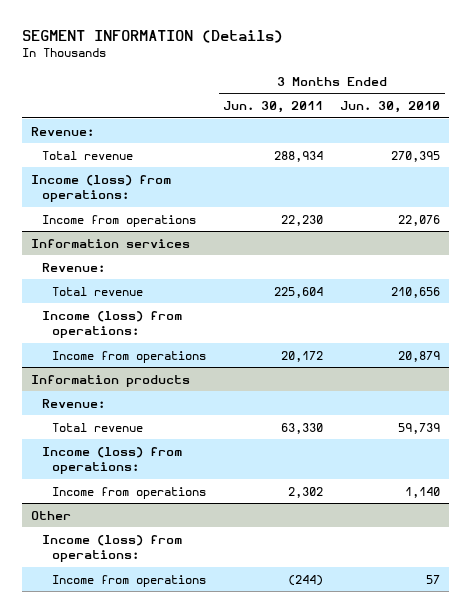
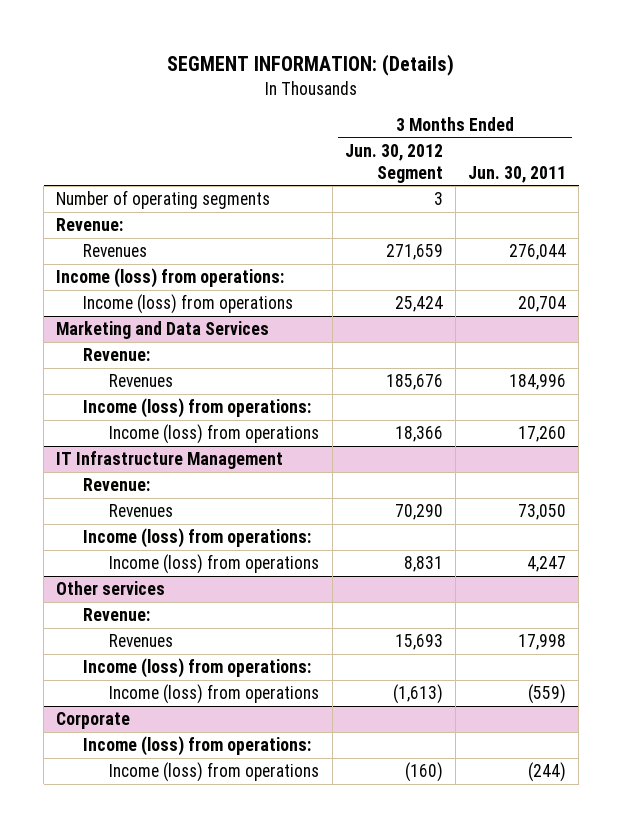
- SEGMENT INFORMATION (Details)
+ SEGMENT INFORMATION: (Details)
- | 3 Months Ended Jun. 30, 2011 | 3 Months Ended Jun. 30, 2010
+ | 3 Months Ended Jun. 30, 2012 Segment | 3 Months Ended Jun. 30, 2011
+ Number of operating segments | 3 |
- Total revenue | 288,934 | 270,395
+ Revenues | 271,659 | 276,044
- Income from operations | 22,230 | 22,076
- Information services
+ Income (loss) from operations | 25,424 | 20,704
+ Marketing and Data Services
- Total revenue | 225,604 | 210,656
+ Revenues | 185,676 | 184,996
- Income from operations | 20,172 | 20,879
- Information products
+ Income (loss) from operations | 18,366 | 17,260
+ IT Infrastructure Management
- Total revenue | 63,330 | 59,739
+ Revenues | 70,290 | 73,050
- Income from operations | 2,302 | 1,140
- Other
+ Income (loss) from operations | 8,831 | 4,247
+ Other services
+ Revenue:
+ Revenues | 15,693 | 17,998
- Income from operations | (244) | 57
+ Income (loss) from operations | (1,613) | (559)
+ Corporate
+ Income (loss) from operations:
+ Income (loss) from operations | (160) | (244)

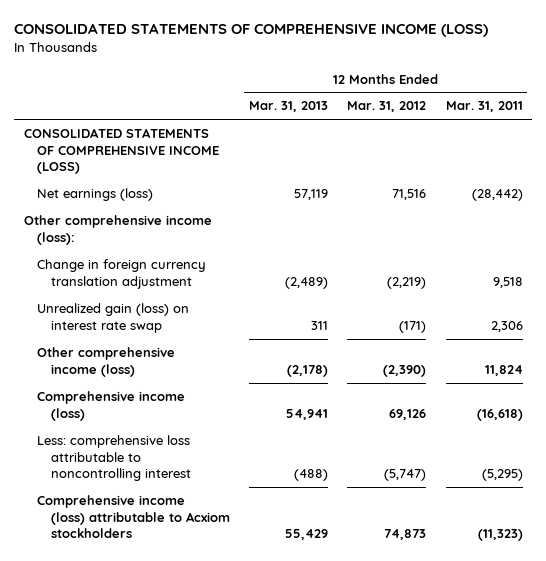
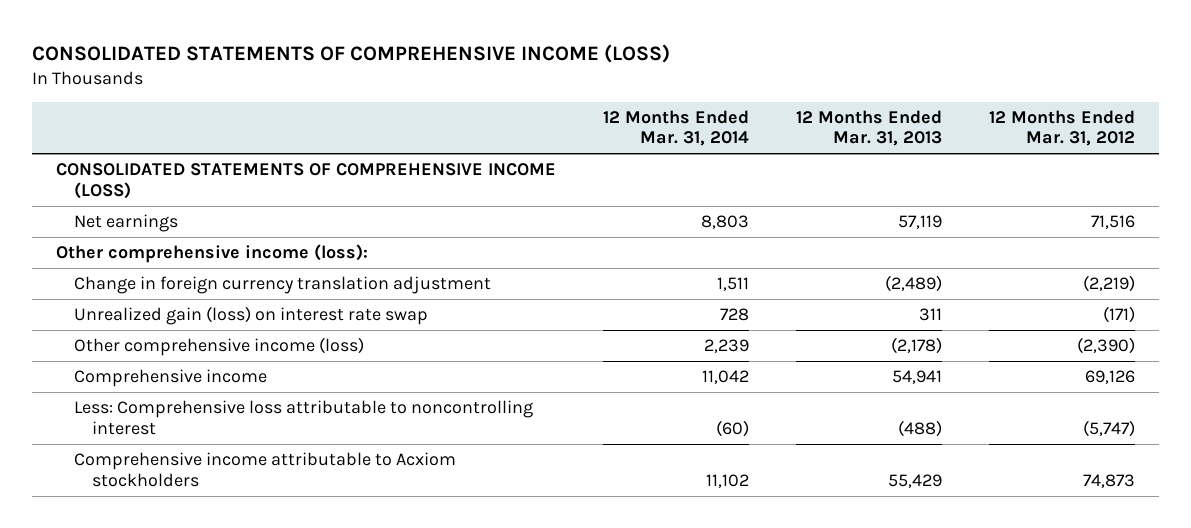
- | 12 Months Ended Mar. 31, 2013 | 12 Months Ended Mar. 31, 2012 | 12 Months Ended Mar. 31, 2011
+ | 12 Months Ended Mar. 31, 2014 | 12 Months Ended Mar. 31, 2013 | 12 Months Ended Mar. 31, 2012
- Net earnings (loss) | 57,119 | 71,516 | (28,442)
+ Net earnings | 8,803 | 57,119 | 71,516
- Comprehensive income (loss) | 54,941 | 69,126 | (16,618)
- Less: comprehensive loss attributable to noncontrolling interest | (488) | (5,747) | (5,295)
- Comprehensive income (loss) attributable to Acxiom stockholders | 55,429 | 74,873 | (11,323)
+ Comprehensive income | 11,042 | 54,941 | 69,126
+ Less: Comprehensive loss attributable to noncontrolling interest | (60) | (488) | (5,747)
+ Comprehensive income attributable to Acxiom stockholders | 11,102 | 55,429 | 74,873

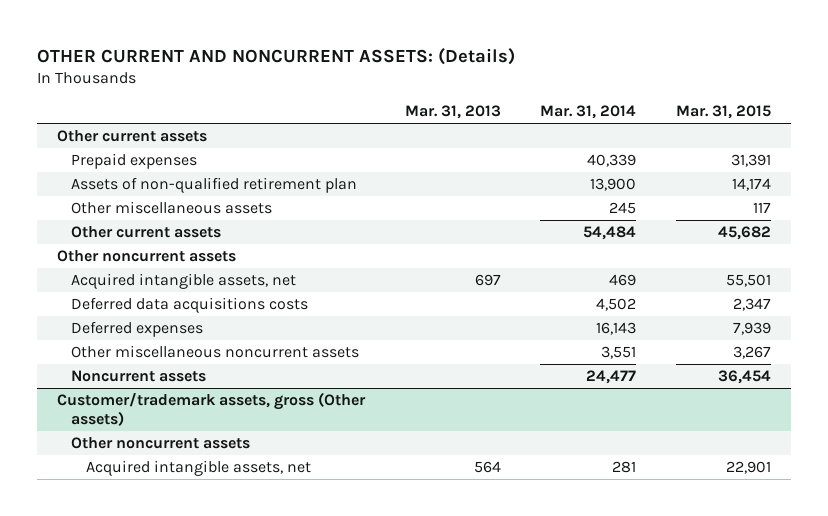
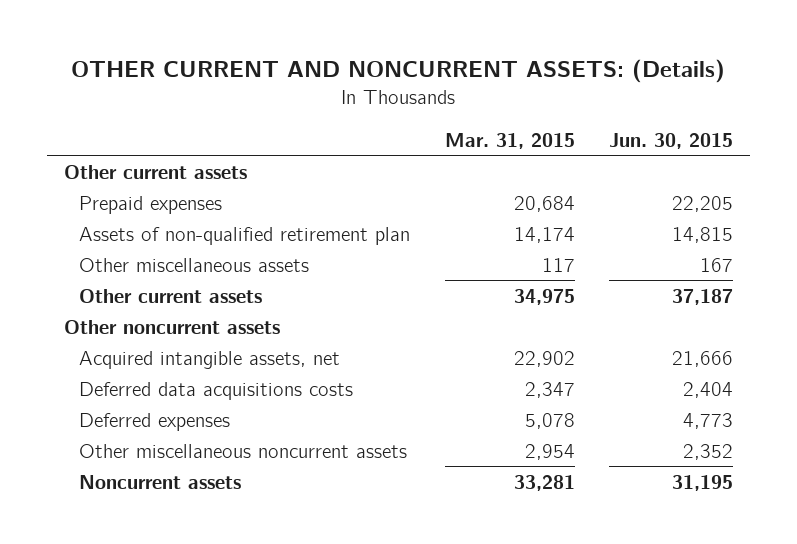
- | Mar. 31, 2013 | Mar. 31, 2014 | Mar. 31, 2015
+ | Mar. 31, 2015 | Jun. 30, 2015
- Prepaid expenses | | 40,339 | 31,391
+ Prepaid expenses | 20,684 | 22,205
- Other current assets | | 54,484 | 45,682
+ Other current assets | 34,975 | 37,187
- Acquired intangible assets, net | 697 | 469 | 55,501
+ Acquired intangible assets, net | 22,902 | 21,666
- Deferred expenses | | 16,143 | 7,939
- Other miscellaneous noncurrent assets | | 3,551 | 3,267
- Noncurrent assets | | 24,477 | 36,454
- Customer/trademark assets, gross (Other assets)
- Other noncurrent assets
- Acquired intangible assets, net | 564 | 281 | 22,901
+ Deferred expenses | 5,078 | 4,773
+ Other miscellaneous noncurrent assets | 2,954 | 2,352
+ Noncurrent assets | 33,281 | 31,195

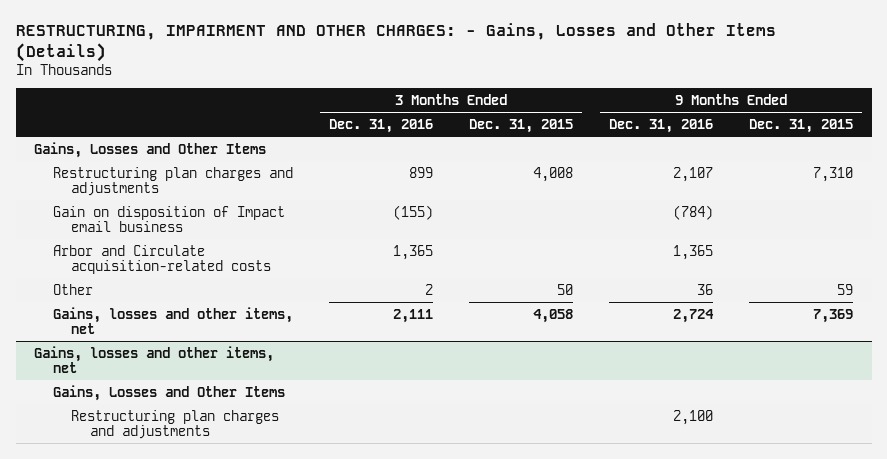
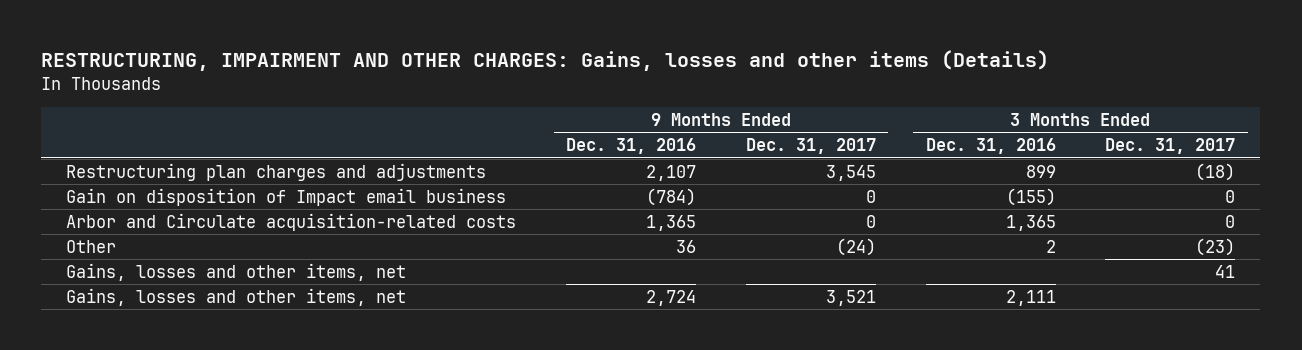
- RESTRUCTURING, IMPAIRMENT AND OTHER CHARGES: - Gains, Losses and Other Items (Details)
+ RESTRUCTURING, IMPAIRMENT AND OTHER CHARGES: Gains, losses and other items (Details)
- | 3 Months Ended Dec. 31, 2016 | 3 Months Ended Dec. 31, 2015 | 9 Months Ended Dec. 31, 2016 | 9 Months Ended Dec. 31, 2015
+ | 9 Months Ended Dec. 31, 2016 | 9 Months Ended Dec. 31, 2017 | 3 Months Ended Dec. 31, 2016 | 3 Months Ended Dec. 31, 2017
- Gains, Losses and Other Items
+ Gains, losses and other items, net | | | | 41
- Gains, losses and other items, net
- Gains, Losses and Other Items
- Restructuring plan charges and adjustments | | | 2,100 |

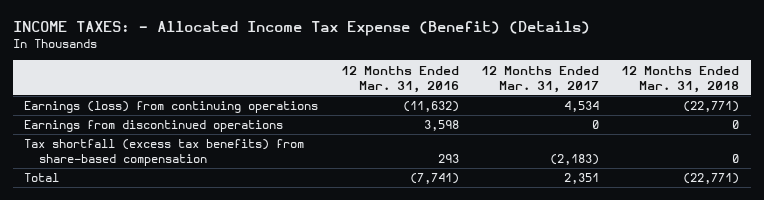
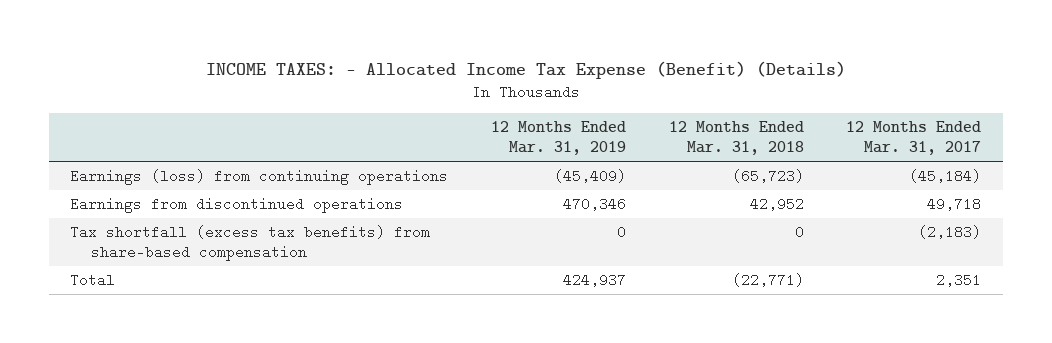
- | 12 Months Ended Mar. 31, 2016 | 12 Months Ended Mar. 31, 2017 | 12 Months Ended Mar. 31, 2018
+ | 12 Months Ended Mar. 31, 2019 | 12 Months Ended Mar. 31, 2018 | 12 Months Ended Mar. 31, 2017
- Earnings (loss) from continuing operations | (11,632) | 4,534 | (22,771)
- Earnings from discontinued operations | 3,598 | 0 | 0
+ Earnings (loss) from continuing operations | (45,409) | (65,723) | (45,184)
+ Earnings from discontinued operations | 470,346 | 42,952 | 49,718

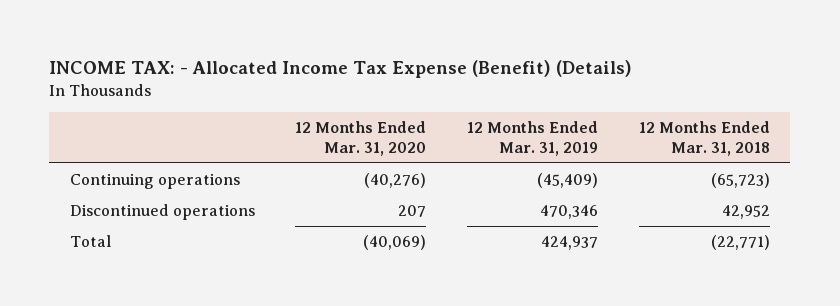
- INCOME TAXES: - Allocated Income Tax Expense (Benefit) (Details)
+ INCOME TAX: - Allocated Income Tax Expense (Benefit) (Details)
- | 12 Months Ended Mar. 31, 2019 | 12 Months Ended Mar. 31, 2018 | 12 Months Ended Mar. 31, 2017
+ | 12 Months Ended Mar. 31, 2020 | 12 Months Ended Mar. 31, 2019 | 12 Months Ended Mar. 31, 2018
- Earnings (loss) from continuing operations | (45,409) | (65,723) | (45,184)
- Earnings from discontinued operations | 470,346 | 42,952 | 49,718
- Tax shortfall (excess tax benefits) from share-based compensation | 0 | 0 | (2,183)
+ Continuing operations | (40,276) | (45,409) | (65,723)
+ Discontinued operations | 207 | 470,346 | 42,952

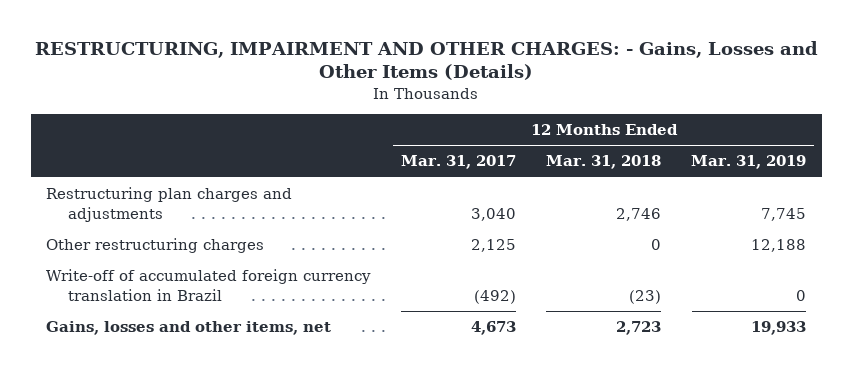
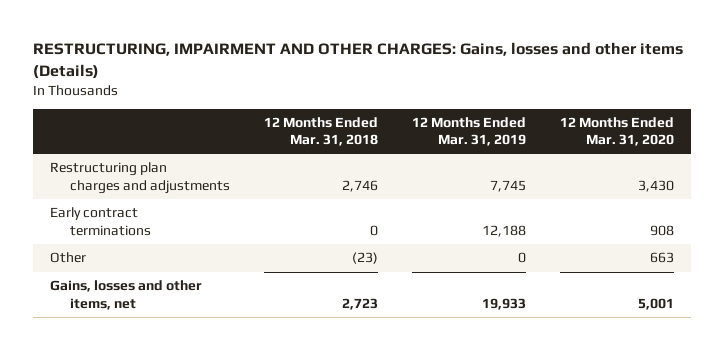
- RESTRUCTURING, IMPAIRMENT AND OTHER CHARGES: - Gains, Losses and Other Items (Details)
+ RESTRUCTURING, IMPAIRMENT AND OTHER CHARGES: Gains, losses and other items (Details)
- | 12 Months Ended Mar. 31, 2017 | 12 Months Ended Mar. 31, 2018 | 12 Months Ended Mar. 31, 2019
+ | 12 Months Ended Mar. 31, 2018 | 12 Months Ended Mar. 31, 2019 | 12 Months Ended Mar. 31, 2020
- Other restructuring charges | 2,125 | 0 | 12,188
- Write-off of accumulated foreign currency translation in Brazil | (492) | (23) | 0
+ Early contract terminations | 0 | 12,188 | 908
+ Other | (23) | 0 | 663

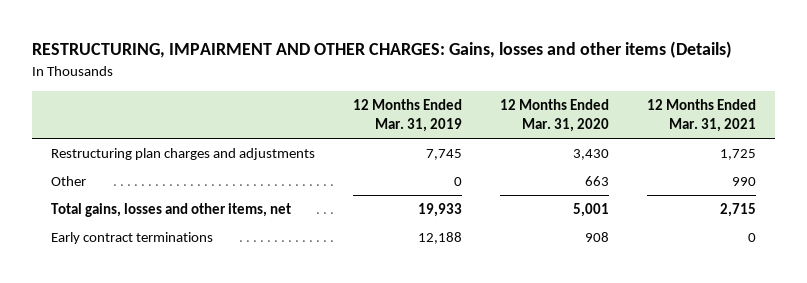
- | 12 Months Ended Mar. 31, 2018 | 12 Months Ended Mar. 31, 2019 | 12 Months Ended Mar. 31, 2020
+ | 12 Months Ended Mar. 31, 2019 | 12 Months Ended Mar. 31, 2020 | 12 Months Ended Mar. 31, 2021
- Gains, losses and other items, net | 2,723 | 19,933 | 5,001
+ Total gains, losses and other items, net | 19,933 | 5,001 | 2,715
moved down: Early contract terminations | 12,188 | 908 | 0

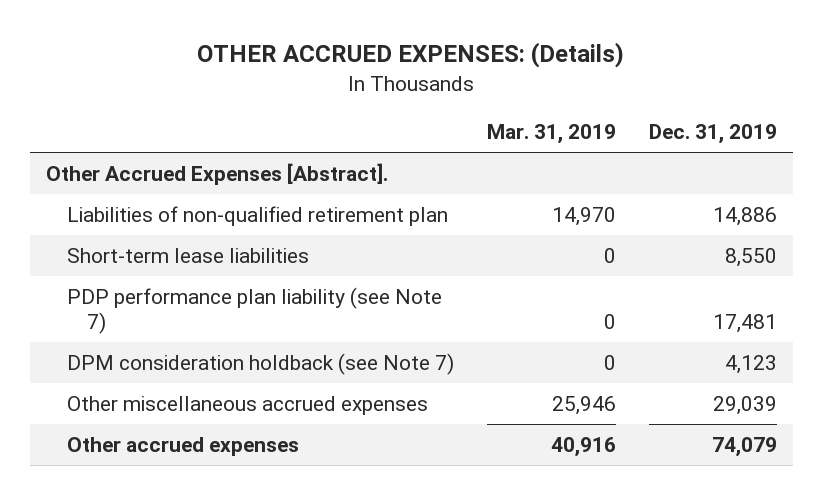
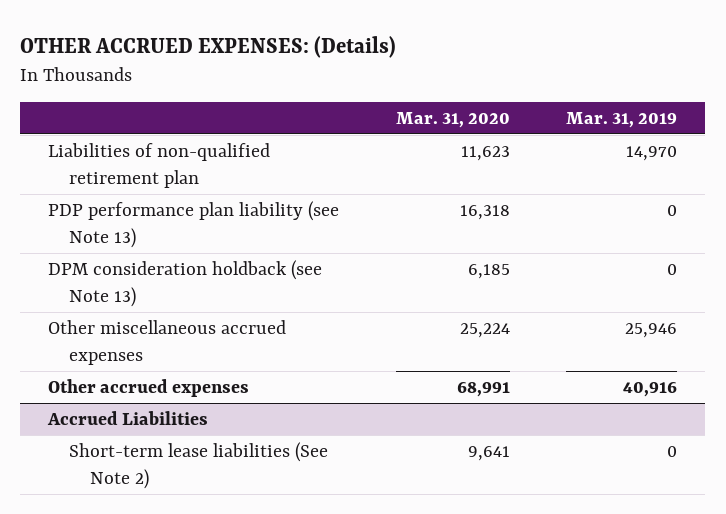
- | Mar. 31, 2019 | Dec. 31, 2019
+ | Mar. 31, 2020 | Mar. 31, 2019
- Other Accrued Expenses [Abstract].
- Short-term lease liabilities | 0 | 8,550
- PDP performance plan liability (see Note 7) | 0 | 17,481
- DPM consideration holdback (see Note 7) | 0 | 4,123
+ PDP performance plan liability (see Note 13) | 16,318 | 0
+ DPM consideration holdback (see Note 13) | 6,185 | 0
+ Accrued Liabilities
+ Short-term lease liabilities (See Note 2) | 9,641 | 0

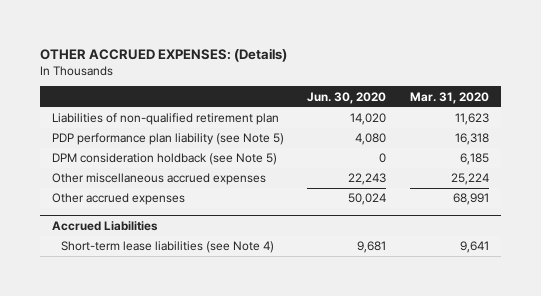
- | Mar. 31, 2020 | Mar. 31, 2019
+ | Jun. 30, 2020 | Mar. 31, 2020
- PDP performance plan liability (see Note 13) | 16,318 | 0
- DPM consideration holdback (see Note 13) | 6,185 | 0
+ PDP performance plan liability (see Note 5) | 4,080 | 16,318
+ DPM consideration holdback (see Note 5) | 0 | 6,185
@ Accrued Liabilities
- Short-term lease liabilities (See Note 2) | 9,641 | 0
+ Short-term lease liabilities (see Note 4) | 9,681 | 9,641

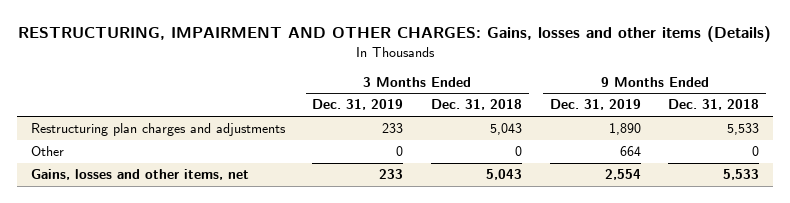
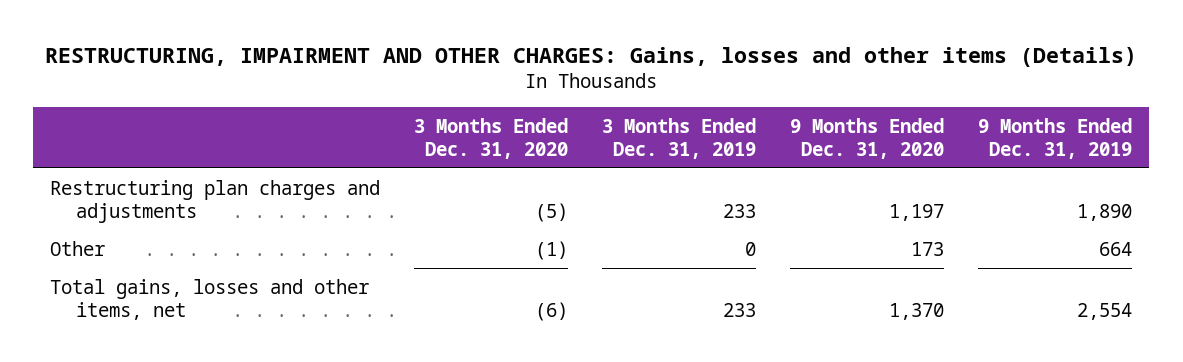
- | 3 Months Ended Dec. 31, 2019 | 3 Months Ended Dec. 31, 2018 | 9 Months Ended Dec. 31, 2019 | 9 Months Ended Dec. 31, 2018
+ | 3 Months Ended Dec. 31, 2020 | 3 Months Ended Dec. 31, 2019 | 9 Months Ended Dec. 31, 2020 | 9 Months Ended Dec. 31, 2019
- Gains, losses and other items, net | 233 | 5,043 | 2,554 | 5,533
+ Total gains, losses and other items, net | (6) | 233 | 1,370 | 2,554

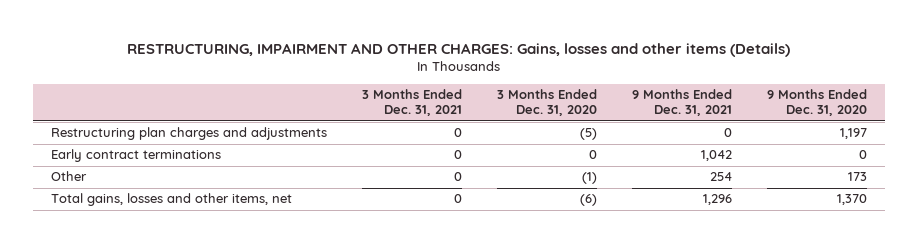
- | 3 Months Ended Dec. 31, 2020 | 3 Months Ended Dec. 31, 2019 | 9 Months Ended Dec. 31, 2020 | 9 Months Ended Dec. 31, 2019
+ | 3 Months Ended Dec. 31, 2021 | 3 Months Ended Dec. 31, 2020 | 9 Months Ended Dec. 31, 2021 | 9 Months Ended Dec. 31, 2020
+ Early contract terminations | 0 | 0 | 1,042 | 0

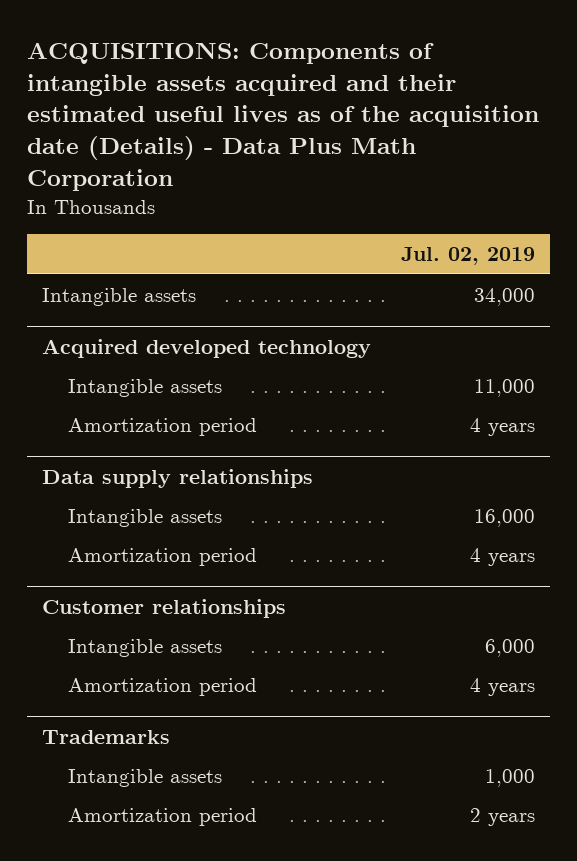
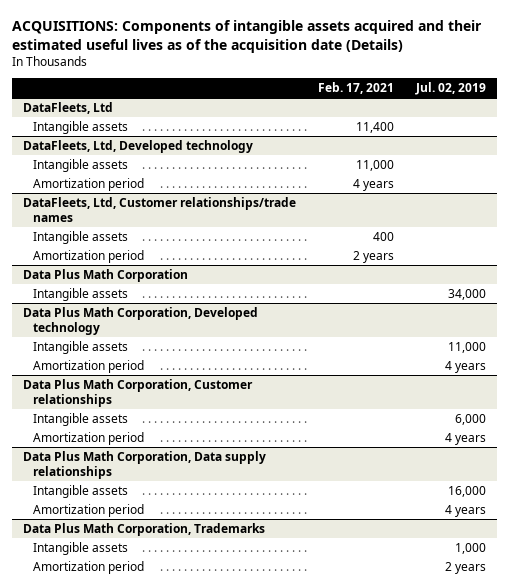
- ACQUISITIONS: Components of intangible assets acquired and their estimated useful lives as of the acquisition date (Details) - Data Plus Math Corporation
+ ACQUISITIONS: Components of intangible assets acquired and their estimated useful lives as of the acquisition date (Details)
- | Jul. 02, 2019
+ | Feb. 17, 2021 | Jul. 02, 2019
+ DataFleets, Ltd
+ Intangible assets | 11,400 |
+ DataFleets, Ltd, Developed technology
+ Intangible assets | 11,000 |
+ Amortization period | 4 years |
+ DataFleets, Ltd, Customer relationships/trade names
+ Intangible assets | 400 |
+ Amortization period | 2 years |
+ Data Plus Math Corporation
- Acquired developed technology
+ Data Plus Math Corporation, Developed technology
- Data supply relationships
- Intangible assets | 16,000
- Amortization period | 4 years
- Customer relationships
+ Data Plus Math Corporation, Customer relationships
- Trademarks
+ Data Plus Math Corporation, Data supply relationships
+ Intangible assets | | 16,000
+ Amortization period | | 4 years
+ Data Plus Math Corporation, Trademarks

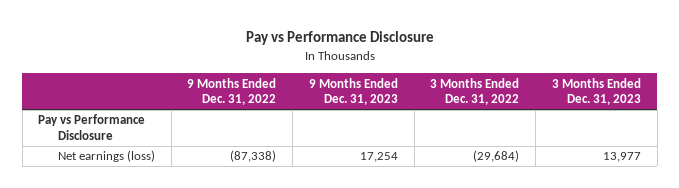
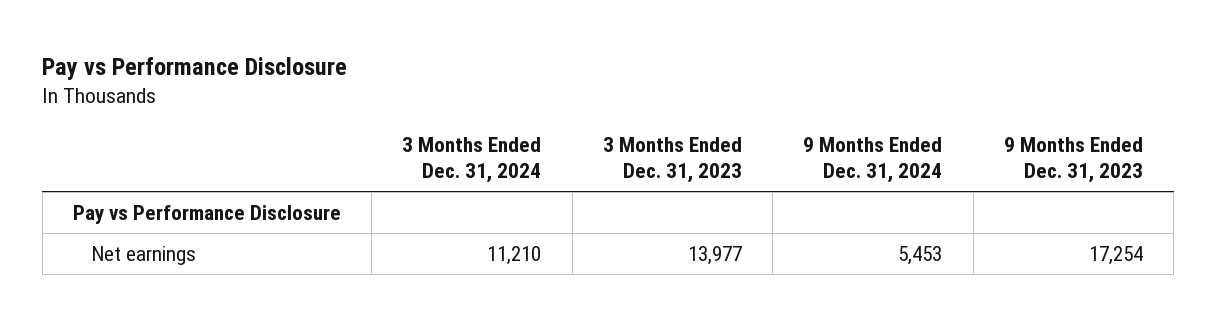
- | 9 Months Ended Dec. 31, 2022 | 9 Months Ended Dec. 31, 2023 | 3 Months Ended Dec. 31, 2022 | 3 Months Ended Dec. 31, 2023
+ | 3 Months Ended Dec. 31, 2024 | 3 Months Ended Dec. 31, 2023 | 9 Months Ended Dec. 31, 2024 | 9 Months Ended Dec. 31, 2023
- Net earnings (loss) | (87,338) | 17,254 | (29,684) | 13,977
+ Net earnings | 11,210 | 13,977 | 5,453 | 17,254

